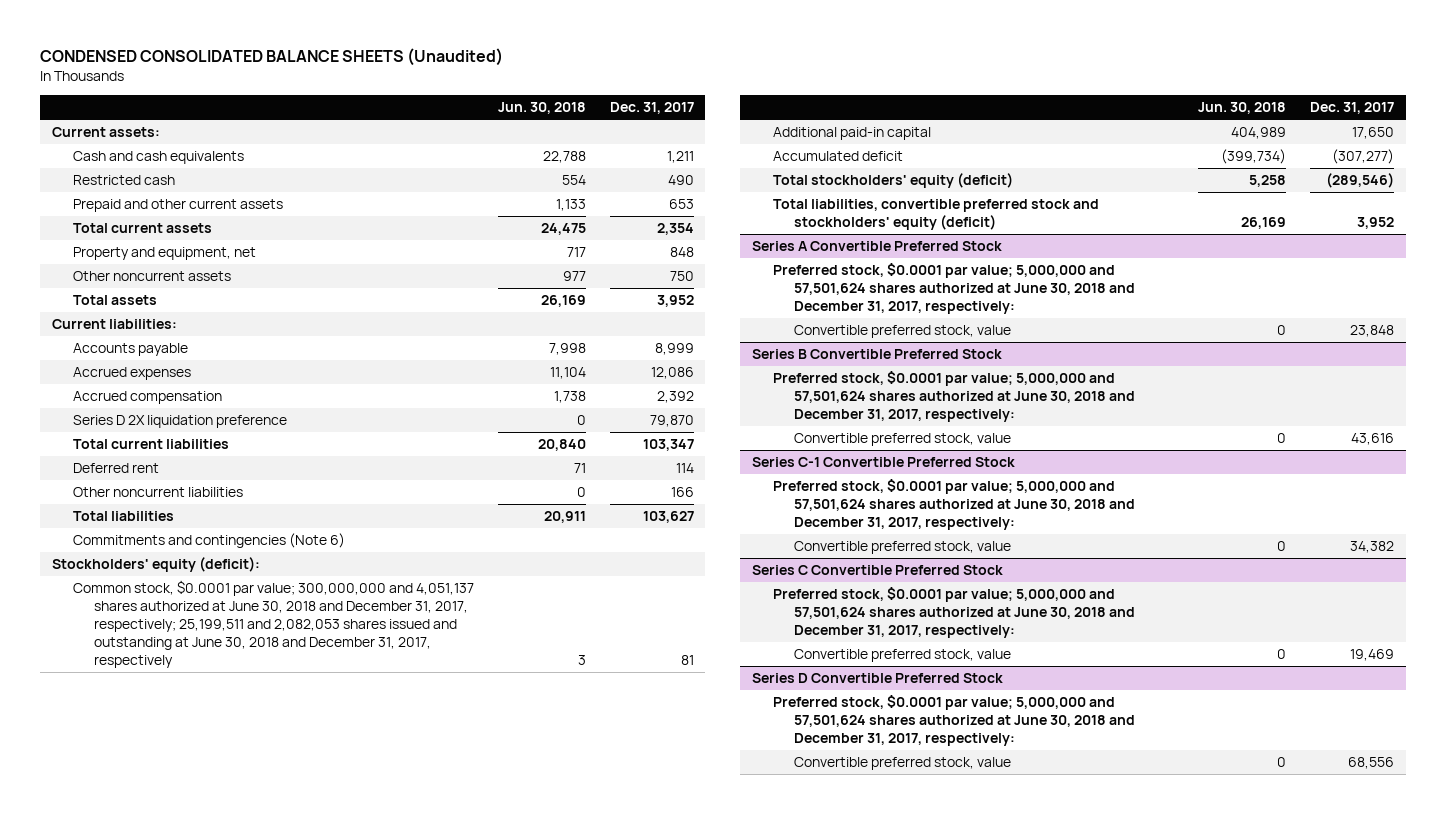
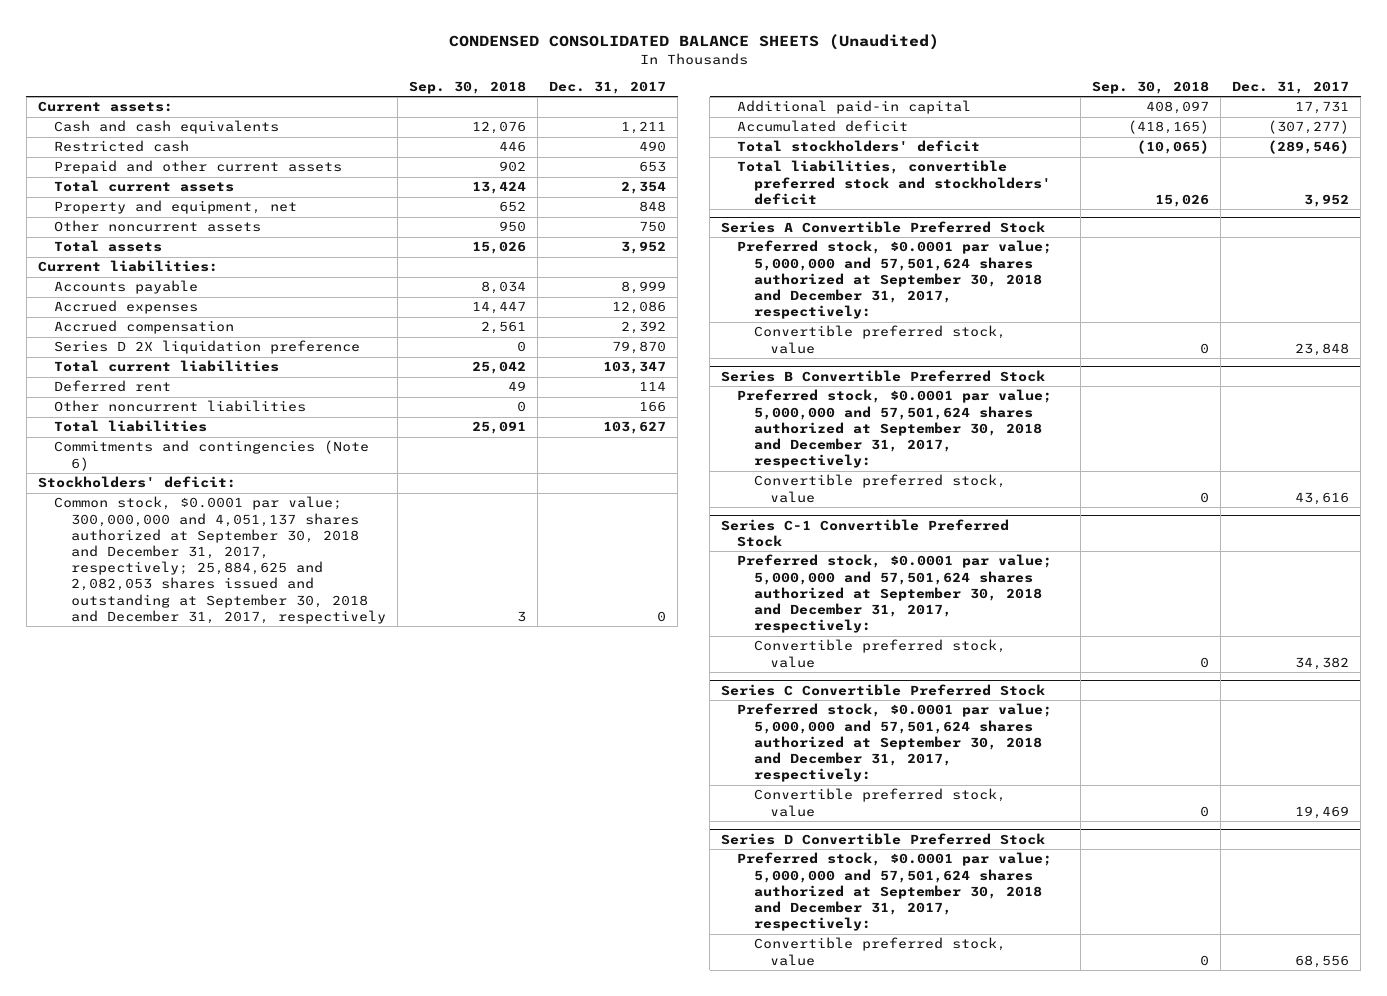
- | Jun. 30, 2018 | Dec. 31, 2017
+ | Sep. 30, 2018 | Dec. 31, 2017
- Stockholders' equity (deficit):
- Common stock, $0.0001 par value; 300,000,000 and 4,051,137 shares authorized at June 30, 2018 and December 31, 2017, respectively; 25,199,511 and 2,082,053 shares issued and outstanding at June 30, 2018 and December 31, 2017, respectively | 3 | 81
- Additional paid-in capital | 404,989 | 17,650
+ Stockholders' deficit:
+ Common stock, $0.0001 par value; 300,000,000 and 4,051,137 shares authorized at September 30, 2018 and December 31, 2017, respectively; 25,884,625 and 2,082,053 shares issued and outstanding at September 30, 2018 and December 31, 2017, respectively | 3 | 0
+ Additional paid-in capital | 408,097 | 17,731
- Total stockholders' equity (deficit) | 5,258 | (289,546)
- Total liabilities, convertible preferred stock and stockholders' equity (deficit) | 26,169 | 3,952
+ Total stockholders' deficit | (10,065) | (289,546)
+ Total liabilities, convertible preferred stock and stockholders' deficit | 15,026 | 3,952
@ Series A Convertible Preferred Stock
- Preferred stock, $0.0001 par value; 5,000,000 and 57,501,624 shares authorized at June 30, 2018 and December 31, 2017, respectively:
+ Preferred stock, $0.0001 par value; 5,000,000 and 57,501,624 shares authorized at September 30, 2018 and December 31, 2017, respectively:
@ Series B Convertible Preferred Stock
- Preferred stock, $0.0001 par value; 5,000,000 and 57,501,624 shares authorized at June 30, 2018 and December 31, 2017, respectively:
+ Preferred stock, $0.0001 par value; 5,000,000 and 57,501,624 shares authorized at September 30, 2018 and December 31, 2017, respectively:
@ Series C-1 Convertible Preferred Stock
- Preferred stock, $0.0001 par value; 5,000,000 and 57,501,624 shares authorized at June 30, 2018 and December 31, 2017, respectively:
+ Preferred stock, $0.0001 par value; 5,000,000 and 57,501,624 shares authorized at September 30, 2018 and December 31, 2017, respectively:
@ Series C Convertible Preferred Stock
- Preferred stock, $0.0001 par value; 5,000,000 and 57,501,624 shares authorized at June 30, 2018 and December 31, 2017, respectively:
+ Preferred stock, $0.0001 par value; 5,000,000 and 57,501,624 shares authorized at September 30, 2018 and December 31, 2017, respectively:
@ Series D Convertible Preferred Stock
- Preferred stock, $0.0001 par value; 5,000,000 and 57,501,624 shares authorized at June 30, 2018 and December 31, 2017, respectively:
+ Preferred stock, $0.0001 par value; 5,000,000 and 57,501,624 shares authorized at September 30, 2018 and December 31, 2017, respectively:

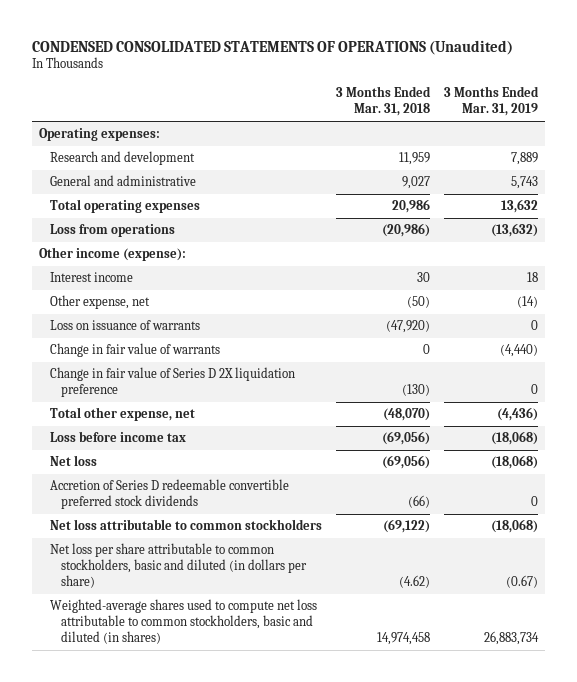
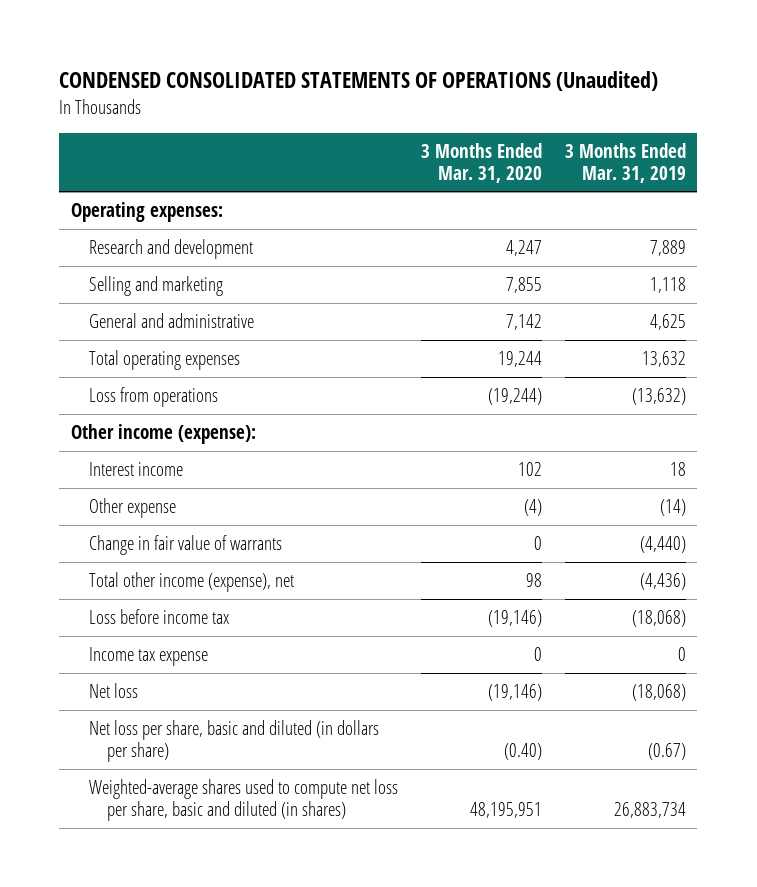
- | 3 Months Ended Mar. 31, 2018 | 3 Months Ended Mar. 31, 2019
+ | 3 Months Ended Mar. 31, 2020 | 3 Months Ended Mar. 31, 2019
- General and administrative | 9,027 | 5,743
+ Selling and marketing | 7,855 | 1,118
+ General and administrative | 7,142 | 4,625
- Other expense, net | (50) | (14)
- Loss on issuance of warrants | (47,920) | 0
+ Other expense | (4) | (14)
- Change in fair value of Series D 2X liquidation preference | (130) | 0
- Total other expense, net | (48,070) | (4,436)
+ Total other income (expense), net | 98 | (4,436)
+ Income tax expense | 0 | 0
- Accretion of Series D redeemable convertible preferred stock dividends | (66) | 0
- Net loss attributable to common stockholders | (69,122) | (18,068)
- Net loss per share attributable to common stockholders, basic and diluted (in dollars per share) | (4.62) | (0.67)
- Weighted-average shares used to compute net loss attributable to common stockholders, basic and diluted (in shares) | 14,974,458 | 26,883,734
+ Net loss per share, basic and diluted (in dollars per share) | (0.40) | (0.67)
+ Weighted-average shares used to compute net loss per share, basic and diluted (in shares) | 48,195,951 | 26,883,734

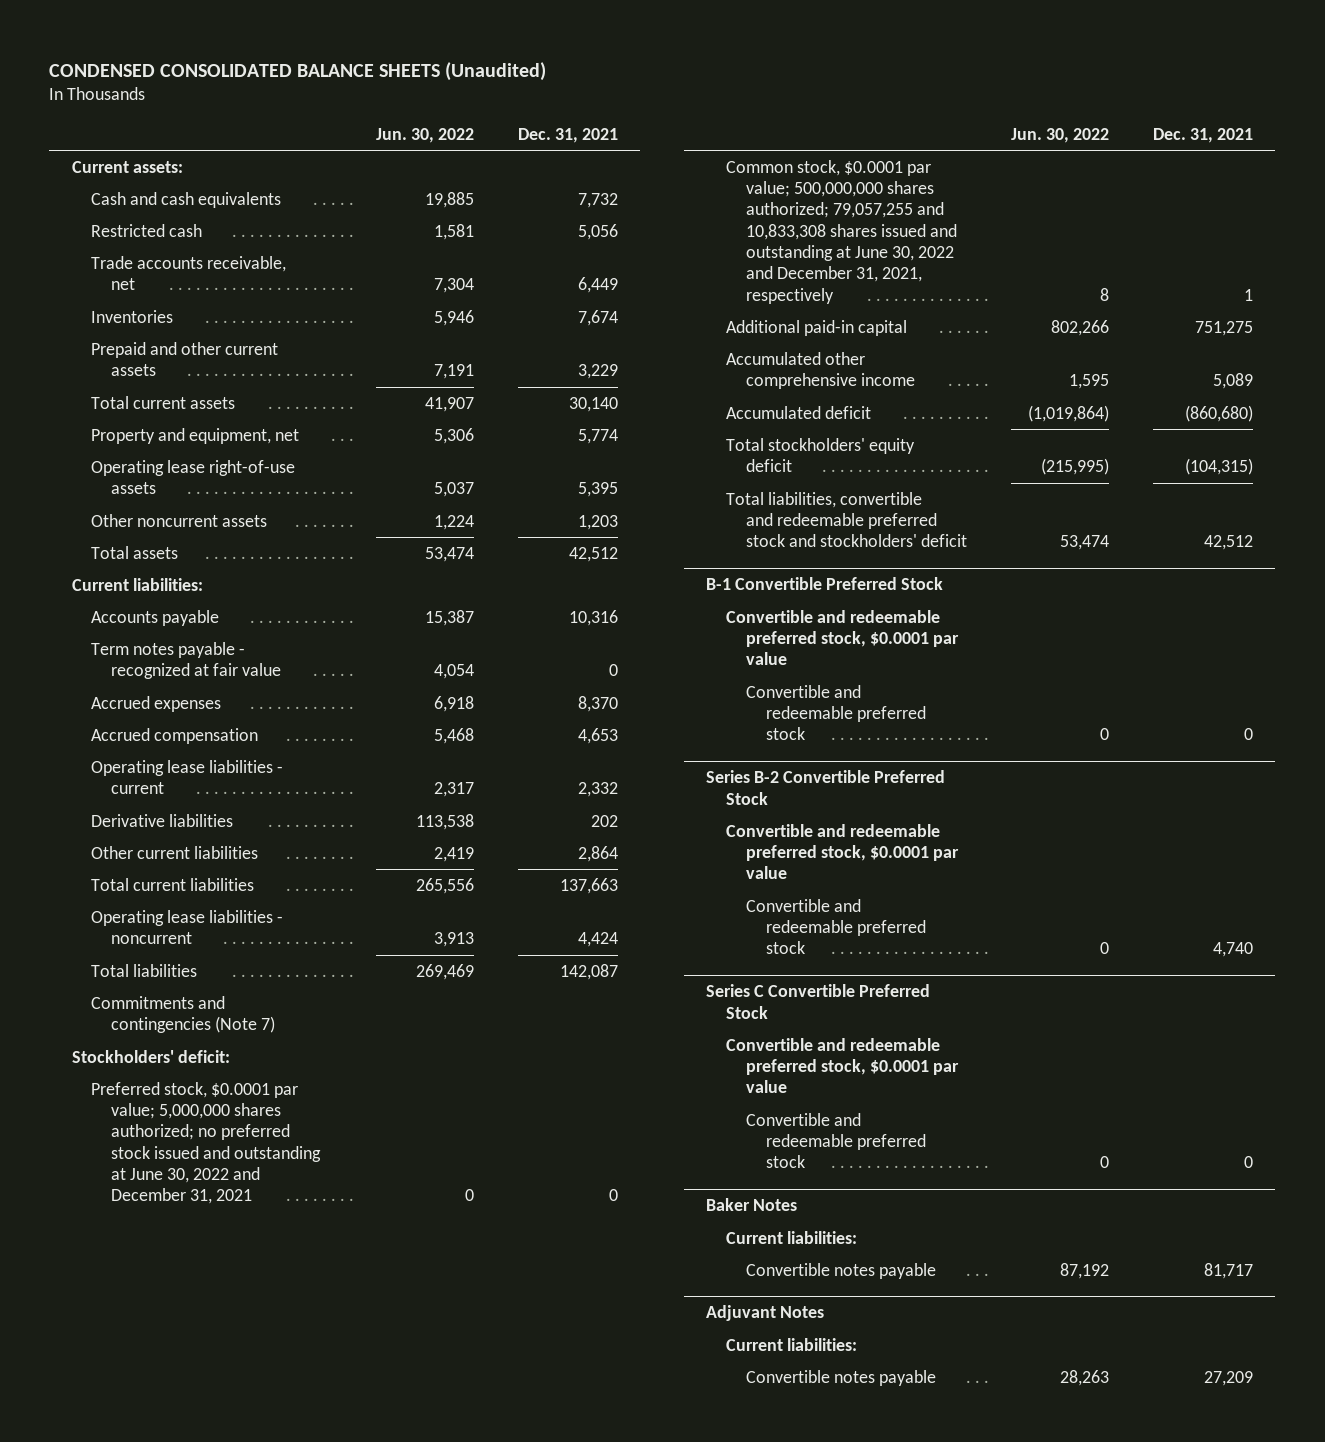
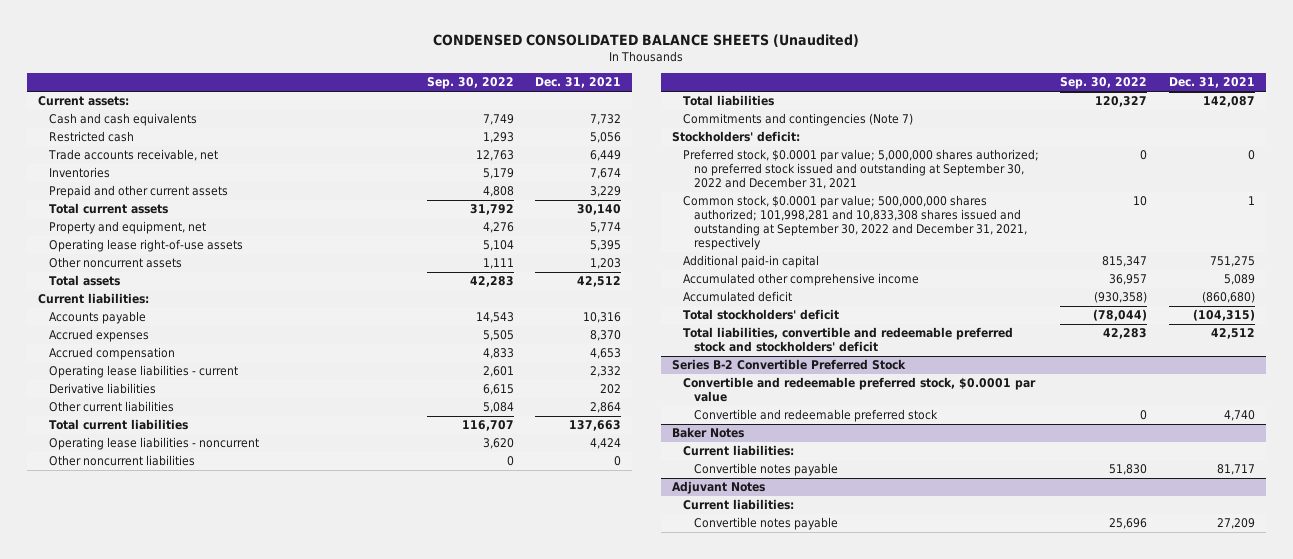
- | Jun. 30, 2022 | Dec. 31, 2021
+ | Sep. 30, 2022 | Dec. 31, 2021
- Term notes payable - recognized at fair value | 4,054 | 0
+ Other noncurrent liabilities | 0 | 0
- Preferred stock, $0.0001 par value; 5,000,000 shares authorized; no preferred stock issued and outstanding at June 30, 2022 and December 31, 2021 | 0 | 0
- Common stock, $0.0001 par value; 500,000,000 shares authorized; 79,057,255 and 10,833,308 shares issued and outstanding at June 30, 2022 and December 31, 2021, respectively | 8 | 1
+ Preferred stock, $0.0001 par value; 5,000,000 shares authorized; no preferred stock issued and outstanding at September 30, 2022 and December 31, 2021 | 0 | 0
+ Common stock, $0.0001 par value; 500,000,000 shares authorized; 101,998,281 and 10,833,308 shares issued and outstanding at September 30, 2022 and December 31, 2021, respectively | 10 | 1
- Total stockholders' equity deficit | (215,995) | (104,315)
+ Total stockholders' deficit | (78,044) | (104,315)
- B-1 Convertible Preferred Stock
- Convertible and redeemable preferred stock, $0.0001 par value
- Convertible and redeemable preferred stock | 0 | 0
- Series C Convertible Preferred Stock
- Convertible and redeemable preferred stock, $0.0001 par value
- Convertible and redeemable preferred stock | 0 | 0

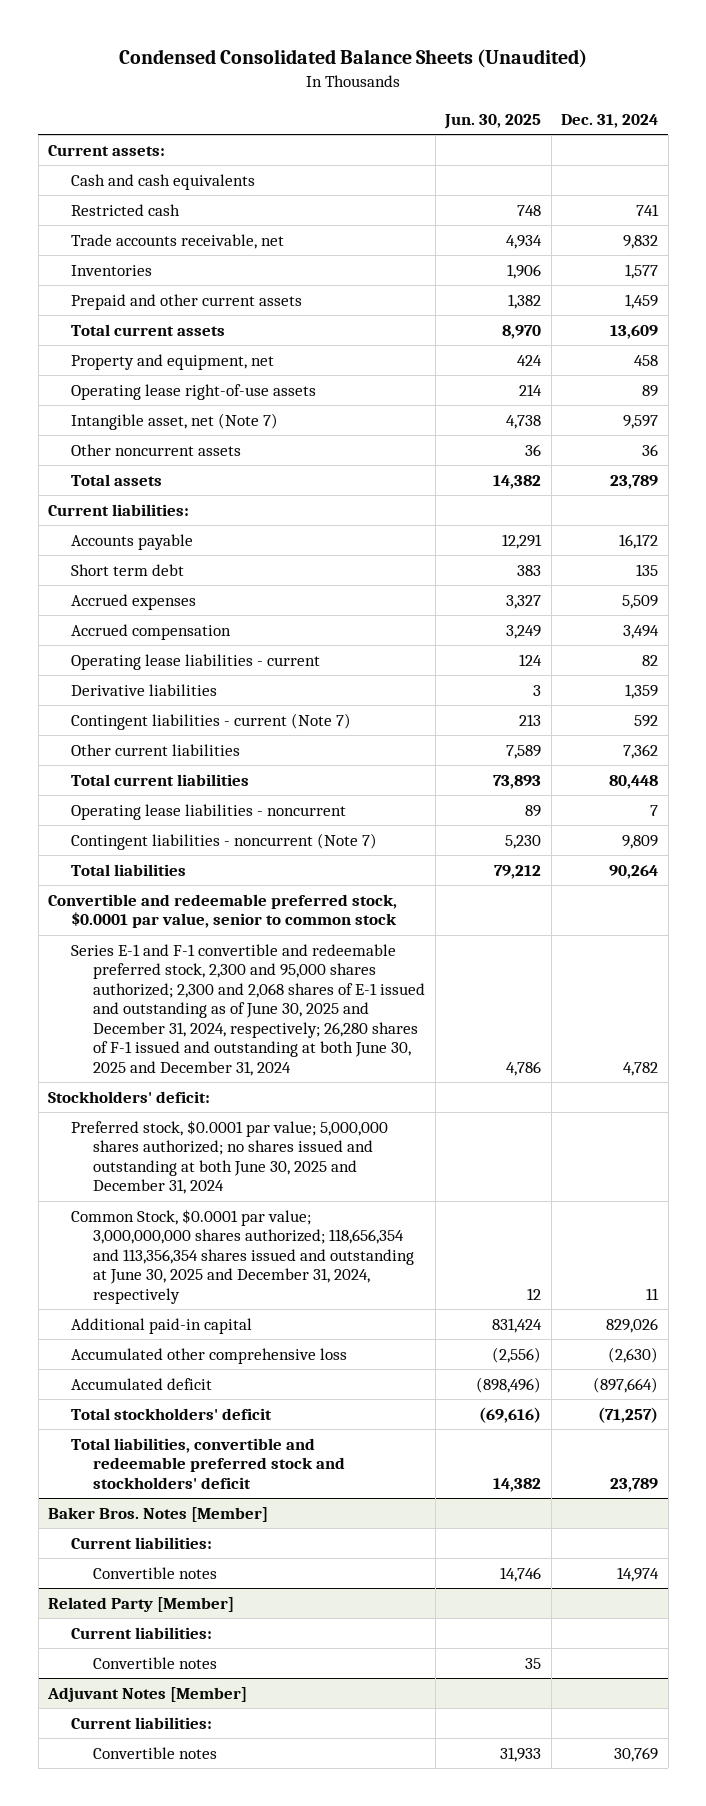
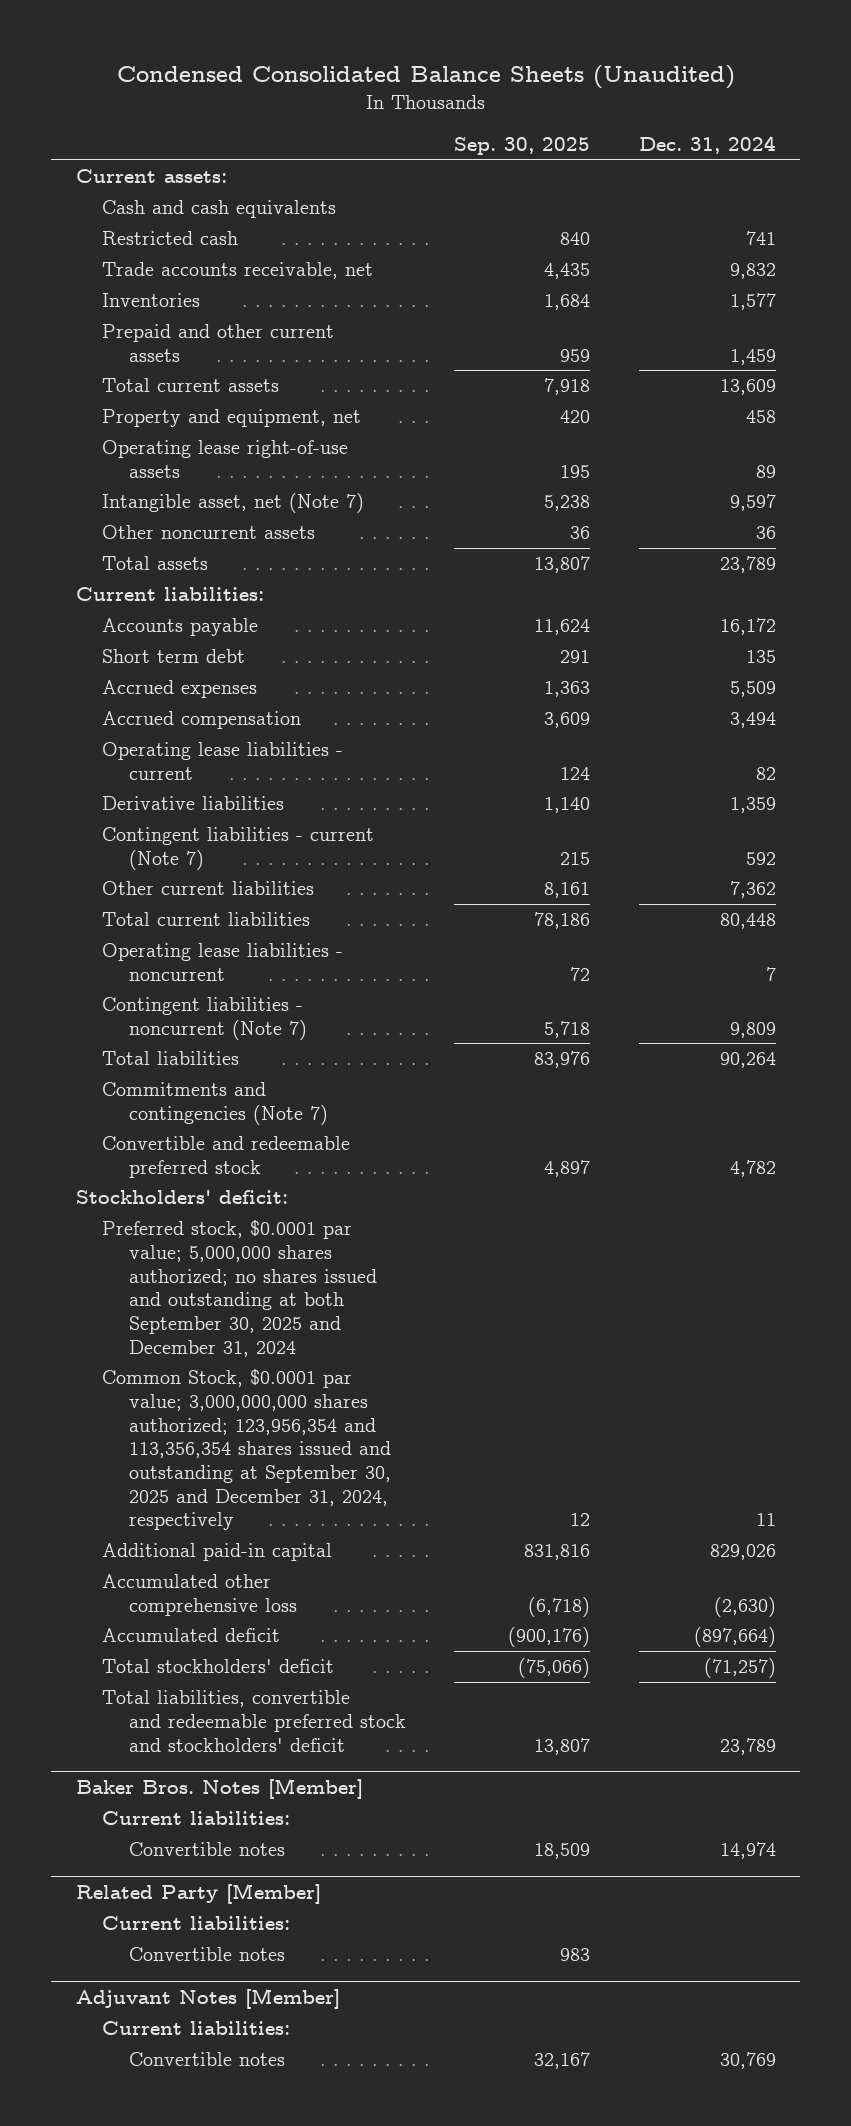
- | Jun. 30, 2025 | Dec. 31, 2024
+ | Sep. 30, 2025 | Dec. 31, 2024
- Convertible and redeemable preferred stock, $0.0001 par value, senior to common stock
- Series E-1 and F-1 convertible and redeemable preferred stock, 2,300 and 95,000 shares authorized; 2,300 and 2,068 shares of E-1 issued and outstanding as of June 30, 2025 and December 31, 2024, respectively; 26,280 shares of F-1 issued and outstanding at both June 30, 2025 and December 31, 2024 | 4,786 | 4,782
+ Commitments and contingencies (Note 7)
+ Convertible and redeemable preferred stock | 4,897 | 4,782
- Preferred stock, $0.0001 par value; 5,000,000 shares authorized; no shares issued and outstanding at both June 30, 2025 and December 31, 2024
- Common Stock, $0.0001 par value; 3,000,000,000 shares authorized; 118,656,354 and 113,356,354 shares issued and outstanding at June 30, 2025 and December 31, 2024, respectively | 12 | 11
+ Preferred stock, $0.0001 par value; 5,000,000 shares authorized; no shares issued and outstanding at both September 30, 2025 and December 31, 2024
+ Common Stock, $0.0001 par value; 3,000,000,000 shares authorized; 123,956,354 and 113,356,354 shares issued and outstanding at September 30, 2025 and December 31, 2024, respectively | 12 | 11

